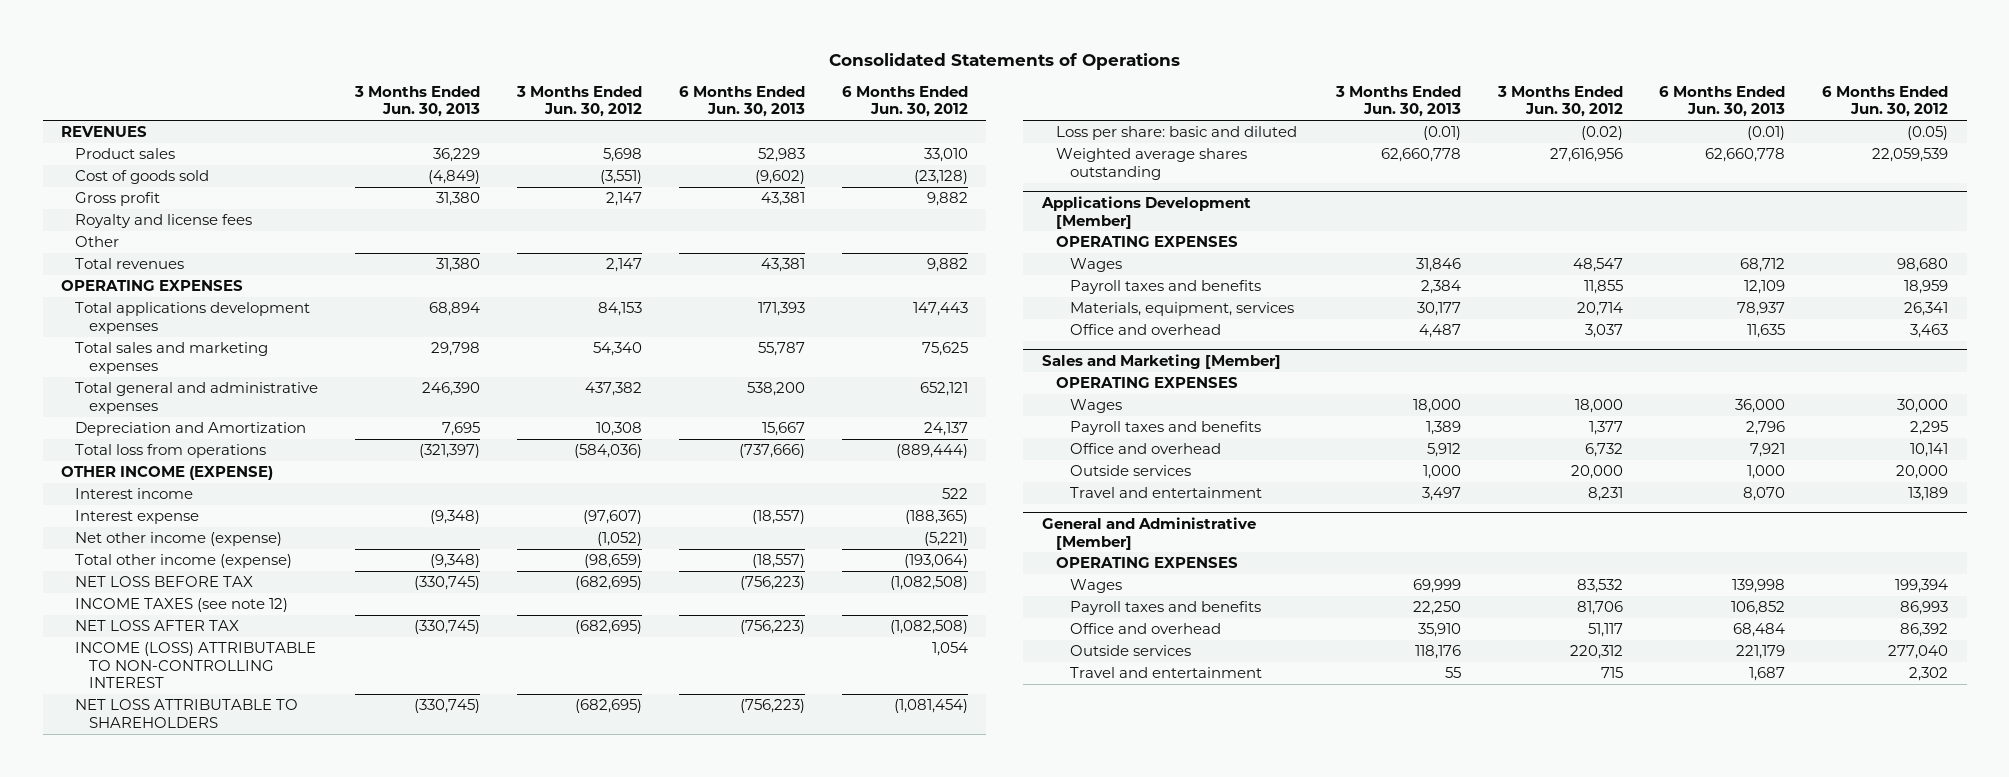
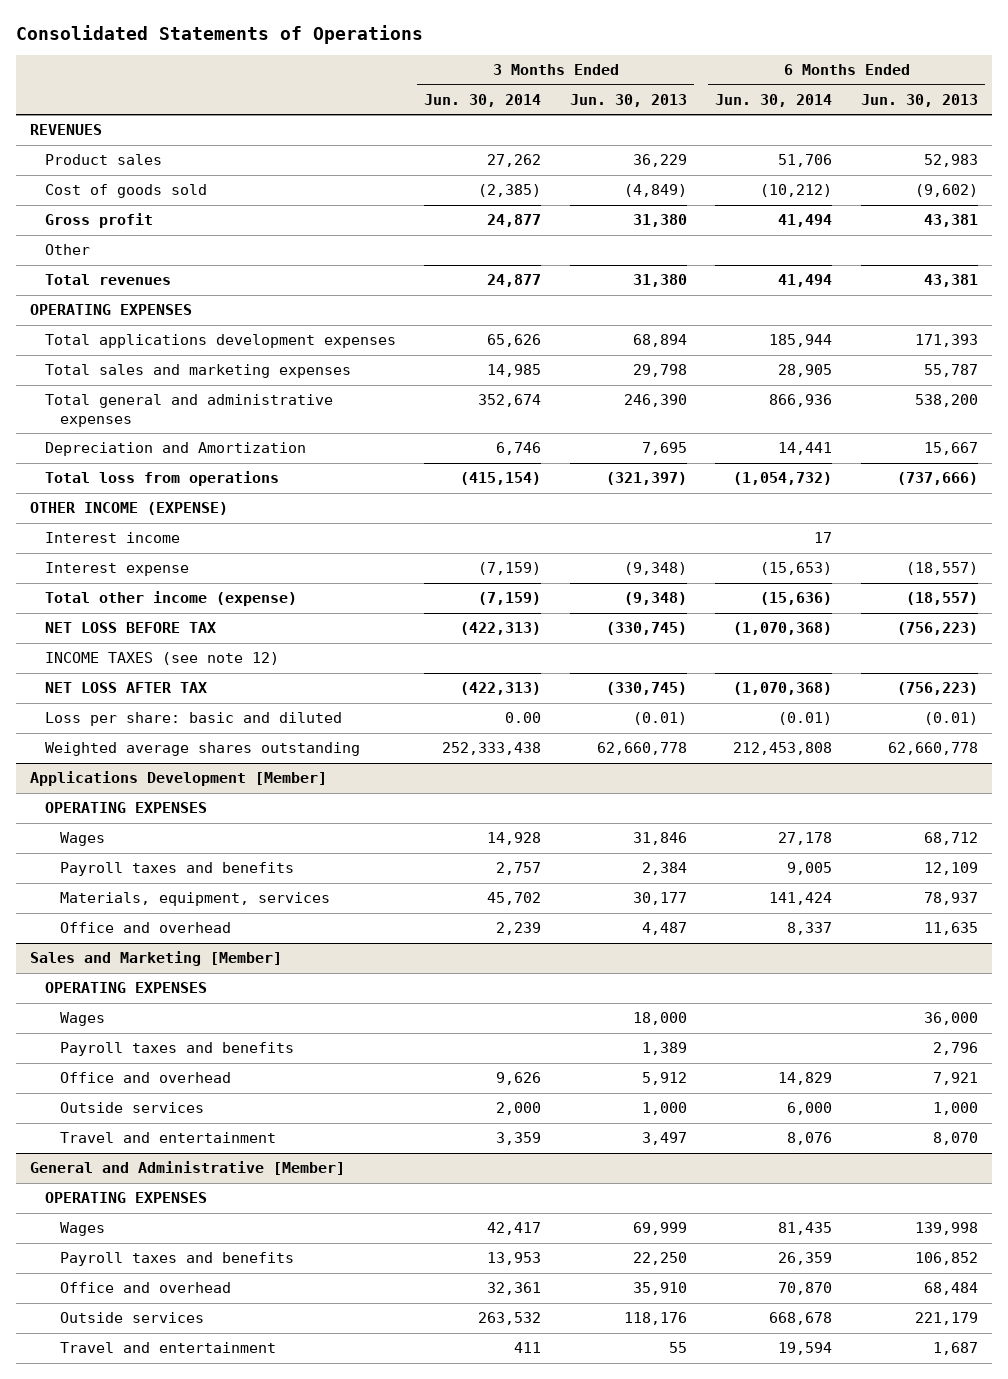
- | 3 Months Ended Jun. 30, 2013 | 3 Months Ended Jun. 30, 2012 | 6 Months Ended Jun. 30, 2013 | 6 Months Ended Jun. 30, 2012
+ | 3 Months Ended Jun. 30, 2014 | 3 Months Ended Jun. 30, 2013 | 6 Months Ended Jun. 30, 2014 | 6 Months Ended Jun. 30, 2013
- Royalty and license fees
- Net other income (expense) | | (1,052) | | (5,221)
- INCOME (LOSS) ATTRIBUTABLE TO NON-CONTROLLING INTEREST | | | | 1,054
- NET LOSS ATTRIBUTABLE TO SHAREHOLDERS | (330,745) | (682,695) | (756,223) | (1,081,454)

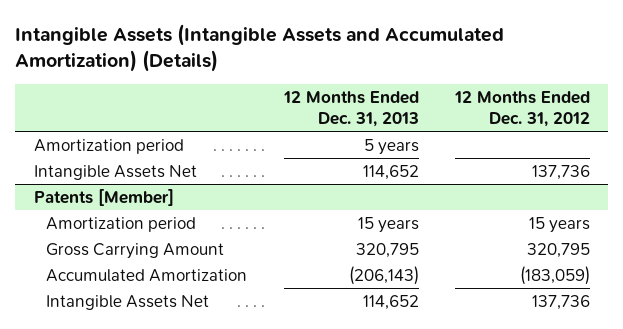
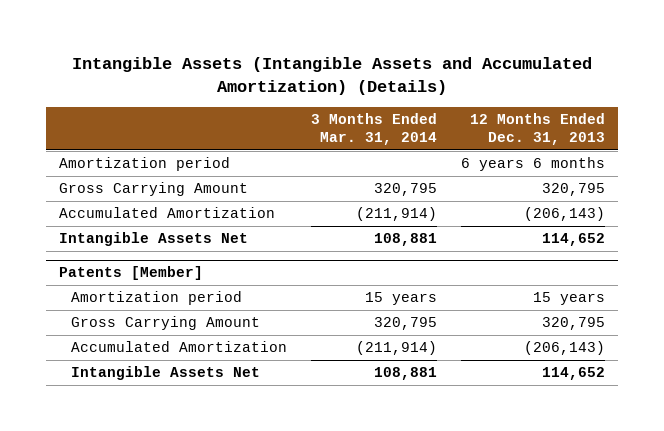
- | 12 Months Ended Dec. 31, 2013 | 12 Months Ended Dec. 31, 2012
+ | 3 Months Ended Mar. 31, 2014 | 12 Months Ended Dec. 31, 2013
- Amortization period | 5 years |
+ Amortization period | | 6 years 6 months
+ Gross Carrying Amount | 320,795 | 320,795
+ Accumulated Amortization | (211,914) | (206,143)

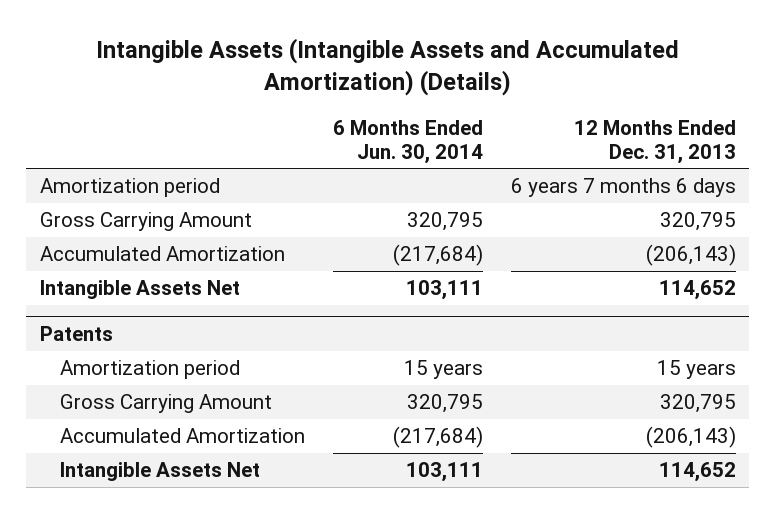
- | 3 Months Ended Mar. 31, 2014 | 12 Months Ended Dec. 31, 2013
+ | 6 Months Ended Jun. 30, 2014 | 12 Months Ended Dec. 31, 2013
- Amortization period | | 6 years 6 months
+ Amortization period | | 6 years 7 months 6 days
- Patents [Member]
+ Patents

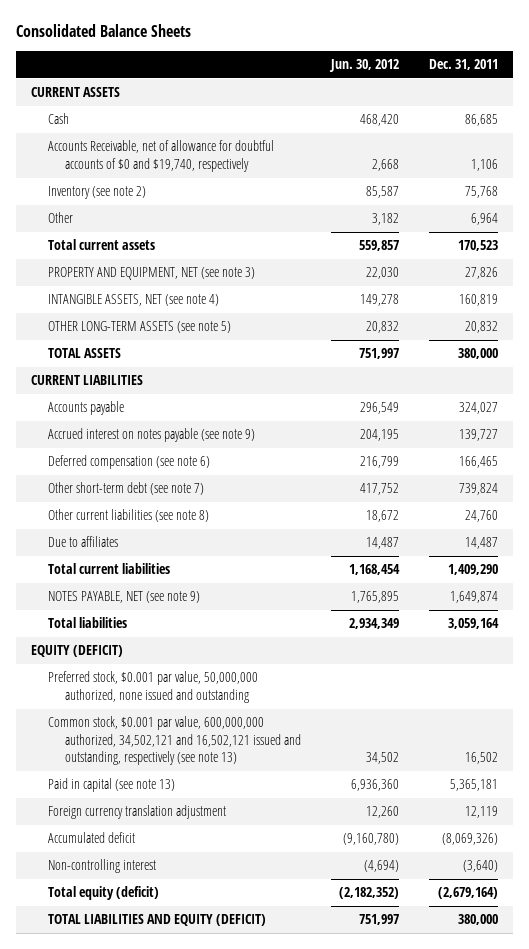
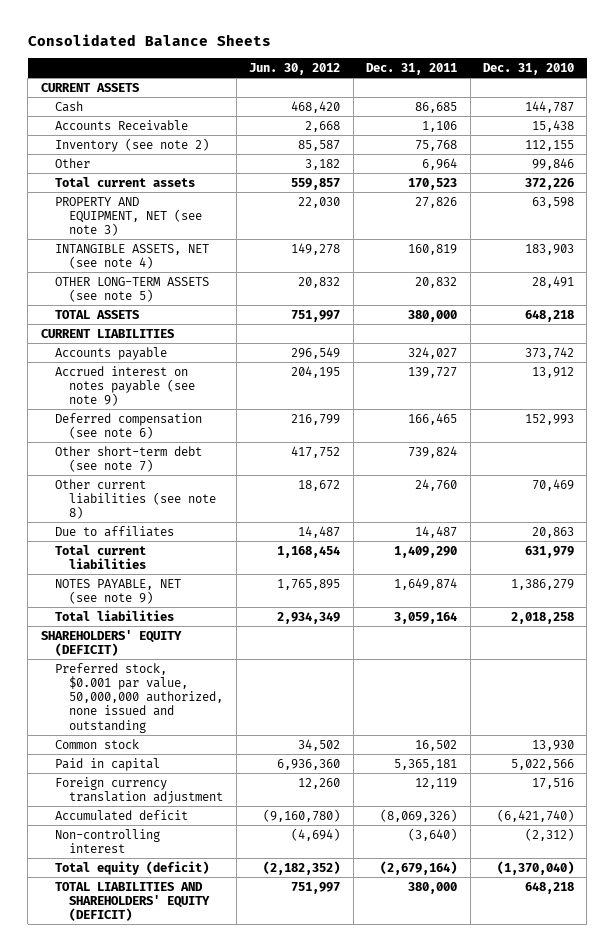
- | Jun. 30, 2012 | Dec. 31, 2011
+ | Jun. 30, 2012 | Dec. 31, 2011 | Dec. 31, 2010
- Accounts Receivable, net of allowance for doubtful accounts of $0 and $19,740, respectively | 2,668 | 1,106
+ Accounts Receivable | 2,668 | 1,106 | 15,438
- EQUITY (DEFICIT)
+ SHAREHOLDERS' EQUITY (DEFICIT)
- Common stock, $0.001 par value, 600,000,000 authorized, 34,502,121 and 16,502,121 issued and outstanding, respectively (see note 13) | 34,502 | 16,502
- Paid in capital (see note 13) | 6,936,360 | 5,365,181
+ Common stock | 34,502 | 16,502 | 13,930
+ Paid in capital | 6,936,360 | 5,365,181 | 5,022,566
- TOTAL LIABILITIES AND EQUITY (DEFICIT) | 751,997 | 380,000
+ TOTAL LIABILITIES AND SHAREHOLDERS' EQUITY (DEFICIT) | 751,997 | 380,000 | 648,218

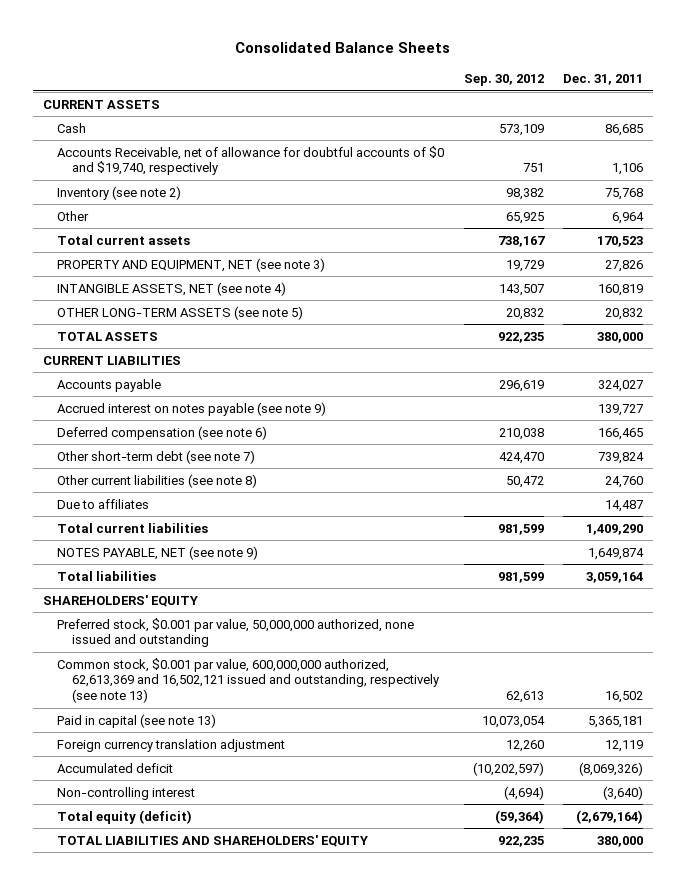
- | Jun. 30, 2012 | Dec. 31, 2011 | Dec. 31, 2010
+ | Sep. 30, 2012 | Dec. 31, 2011
- Accounts Receivable | 2,668 | 1,106 | 15,438
+ Accounts Receivable, net of allowance for doubtful accounts of $0 and $19,740, respectively | 751 | 1,106
- SHAREHOLDERS' EQUITY (DEFICIT)
+ SHAREHOLDERS' EQUITY
- Common stock | 34,502 | 16,502 | 13,930
- Paid in capital | 6,936,360 | 5,365,181 | 5,022,566
+ Common stock, $0.001 par value, 600,000,000 authorized, 62,613,369 and 16,502,121 issued and outstanding, respectively (see note 13) | 62,613 | 16,502
+ Paid in capital (see note 13) | 10,073,054 | 5,365,181
- TOTAL LIABILITIES AND SHAREHOLDERS' EQUITY (DEFICIT) | 751,997 | 380,000 | 648,218
+ TOTAL LIABILITIES AND SHAREHOLDERS' EQUITY | 922,235 | 380,000

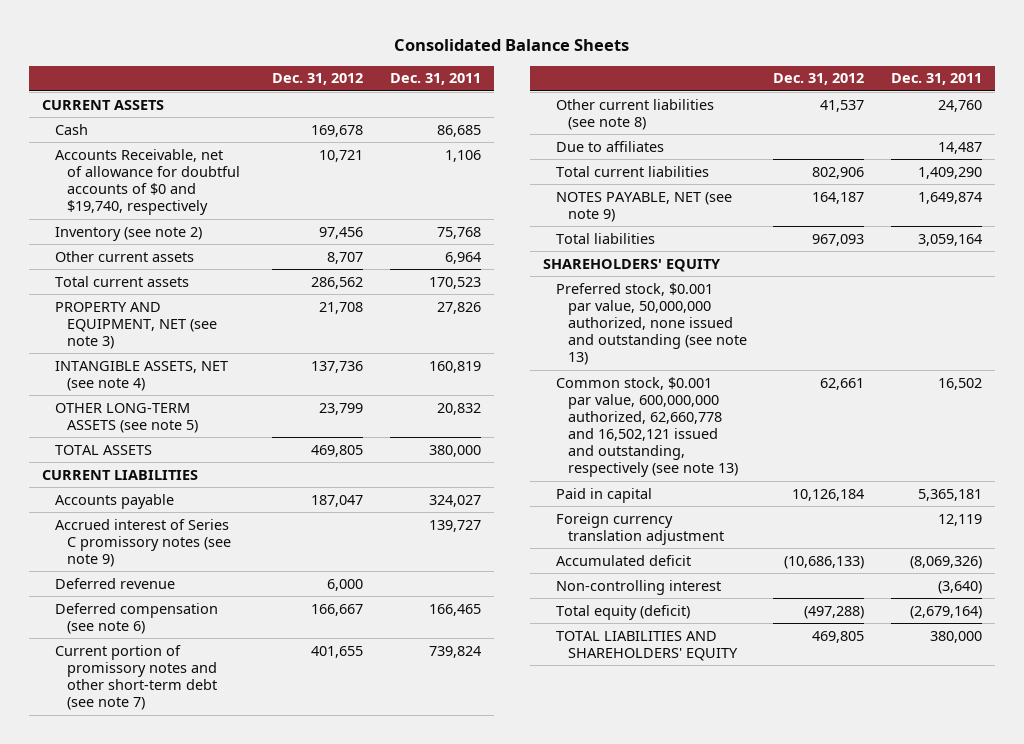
- | Sep. 30, 2012 | Dec. 31, 2011
+ | Dec. 31, 2012 | Dec. 31, 2011
- Other | 65,925 | 6,964
+ Other current assets | 8,707 | 6,964
- Accrued interest on notes payable (see note 9) | | 139,727
+ Accrued interest of Series C promissory notes (see note 9) | | 139,727
+ Deferred revenue | 6,000 |
- Other short-term debt (see note 7) | 424,470 | 739,824
+ Current portion of promissory notes and other short-term debt (see note 7) | 401,655 | 739,824
- Preferred stock, $0.001 par value, 50,000,000 authorized, none issued and outstanding
- Common stock, $0.001 par value, 600,000,000 authorized, 62,613,369 and 16,502,121 issued and outstanding, respectively (see note 13) | 62,613 | 16,502
- Paid in capital (see note 13) | 10,073,054 | 5,365,181
+ Preferred stock, $0.001 par value, 50,000,000 authorized, none issued and outstanding (see note 13)
+ Common stock, $0.001 par value, 600,000,000 authorized, 62,660,778 and 16,502,121 issued and outstanding, respectively (see note 13) | 62,661 | 16,502
+ Paid in capital | 10,126,184 | 5,365,181

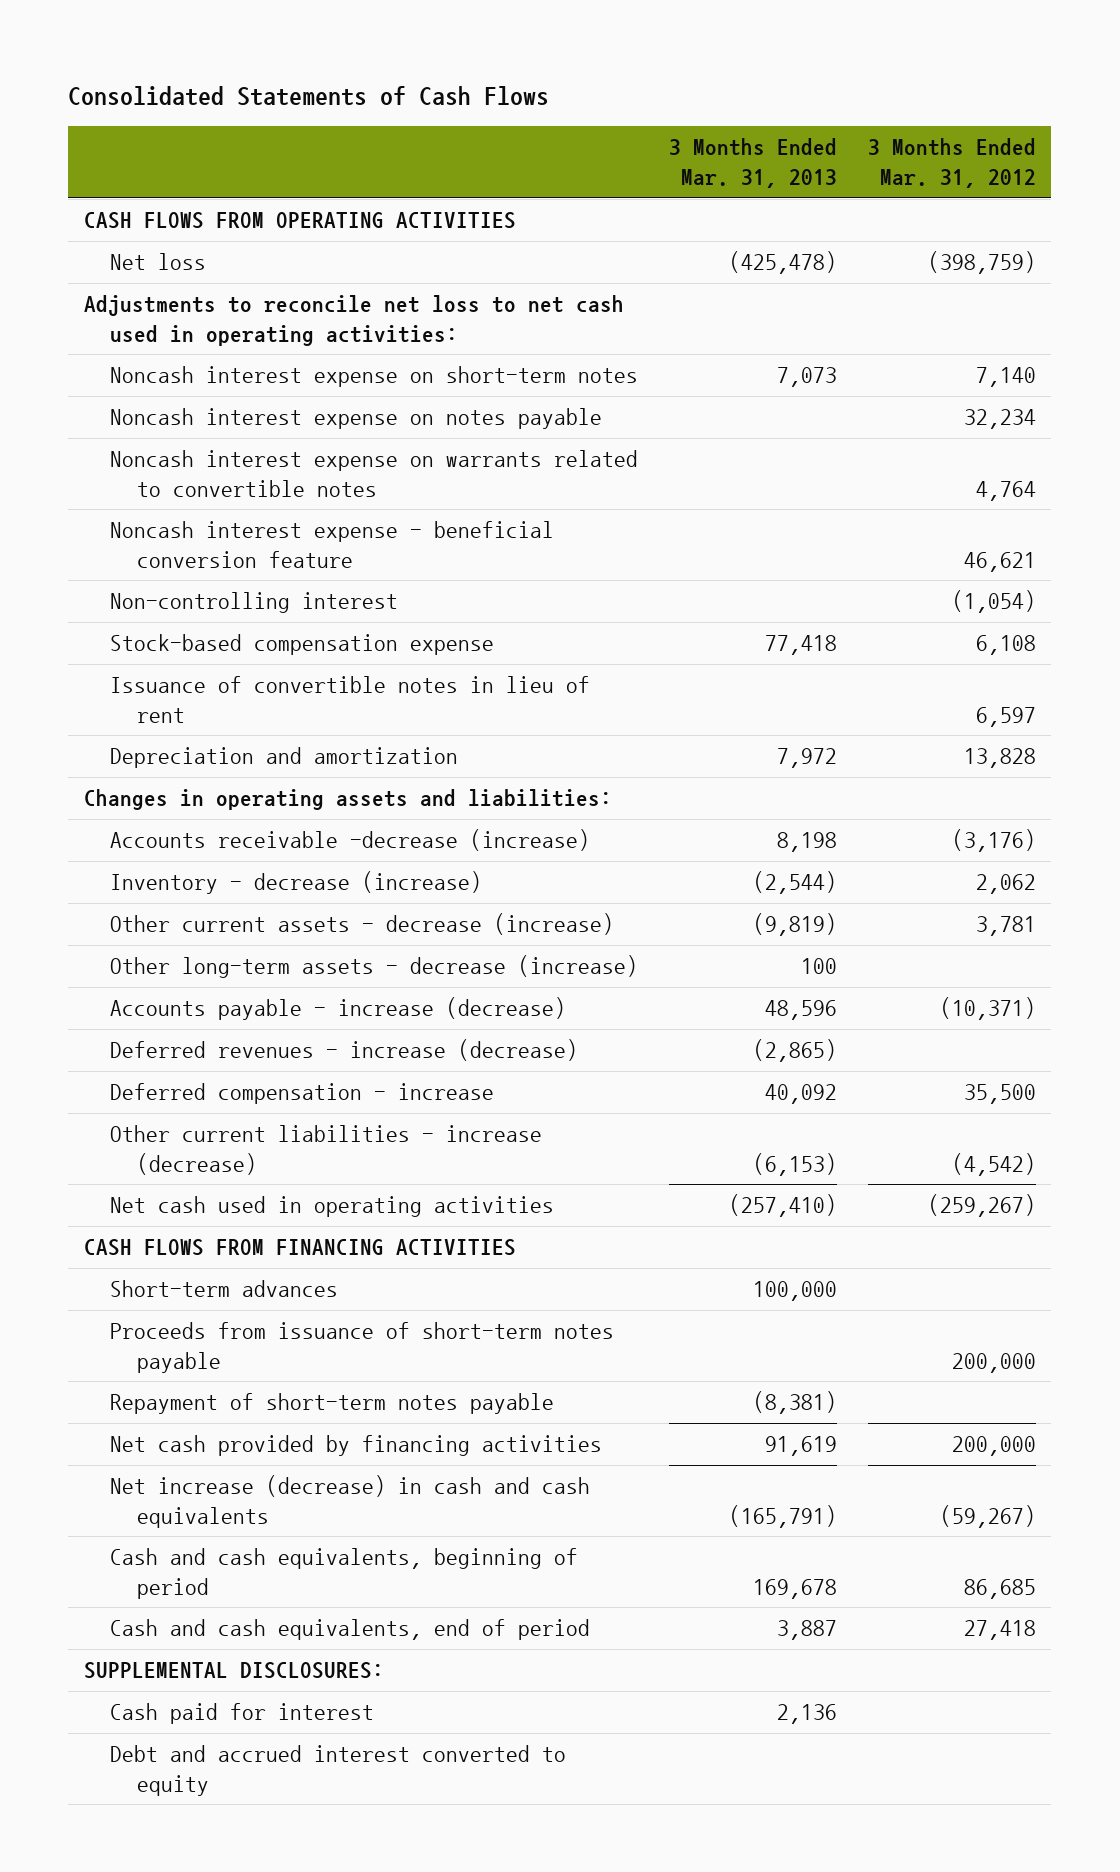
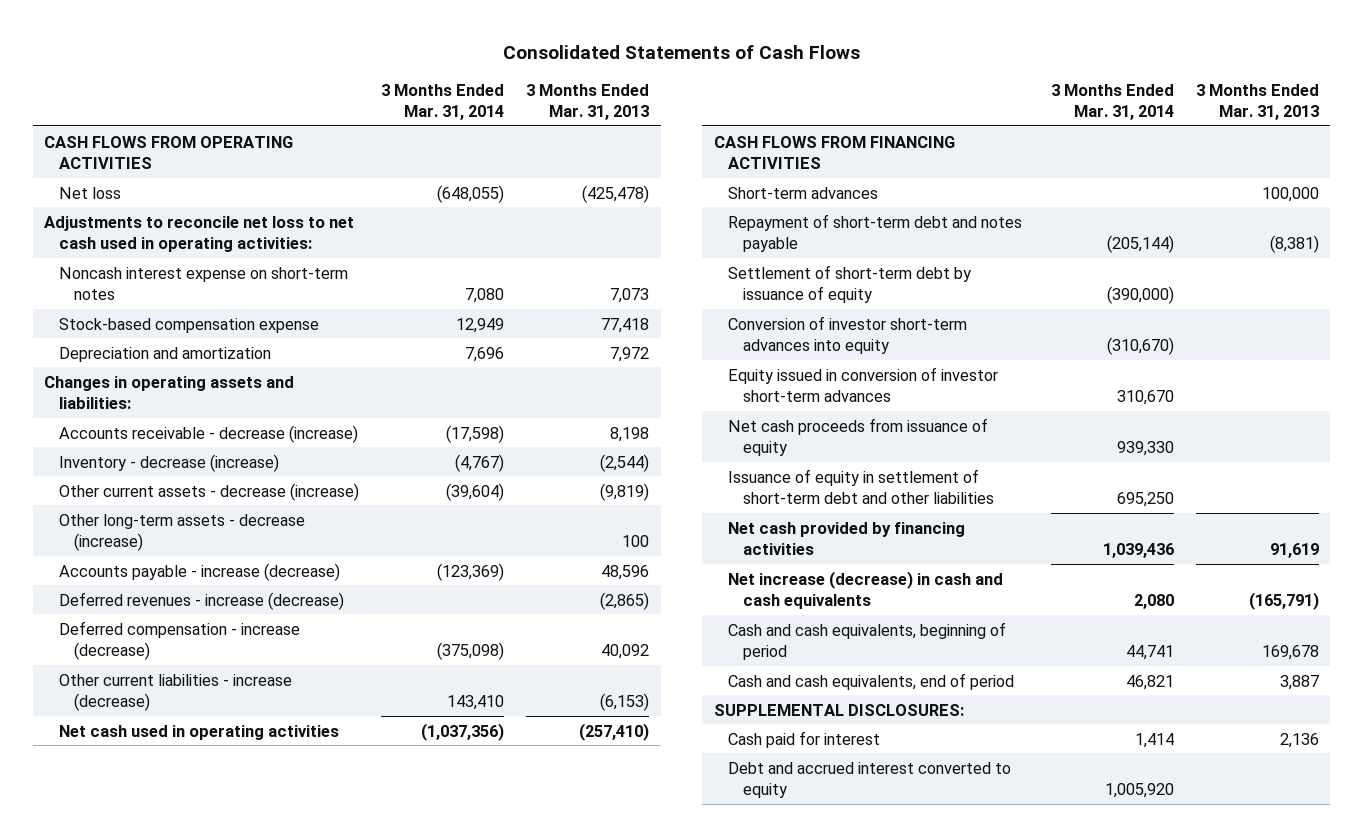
- | 3 Months Ended Mar. 31, 2013 | 3 Months Ended Mar. 31, 2012
+ | 3 Months Ended Mar. 31, 2014 | 3 Months Ended Mar. 31, 2013
- Noncash interest expense on notes payable | | 32,234
- Noncash interest expense on warrants related to convertible notes | | 4,764
- Noncash interest expense - beneficial conversion feature | | 46,621
- Non-controlling interest | | (1,054)
- Issuance of convertible notes in lieu of rent | | 6,597
- Accounts receivable -decrease (increase) | 8,198 | (3,176)
+ Accounts receivable - decrease (increase) | (17,598) | 8,198
- Deferred compensation - increase | 40,092 | 35,500
+ Deferred compensation - increase (decrease) | (375,098) | 40,092
- Proceeds from issuance of short-term notes payable | | 200,000
- Repayment of short-term notes payable | (8,381) |
+ Repayment of short-term debt and notes payable | (205,144) | (8,381)
+ Settlement of short-term debt by issuance of equity | (390,000) |
+ Conversion of investor short-term advances into equity | (310,670) |
+ Equity issued in conversion of investor short-term advances | 310,670 |
+ Net cash proceeds from issuance of equity | 939,330 |
+ Issuance of equity in settlement of short-term debt and other liabilities | 695,250 |

